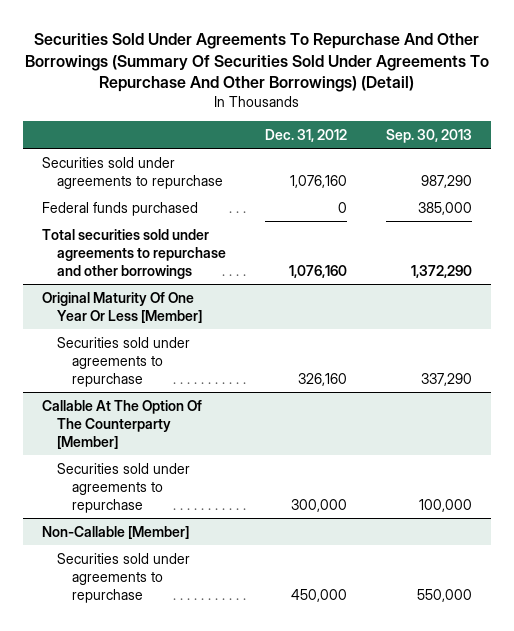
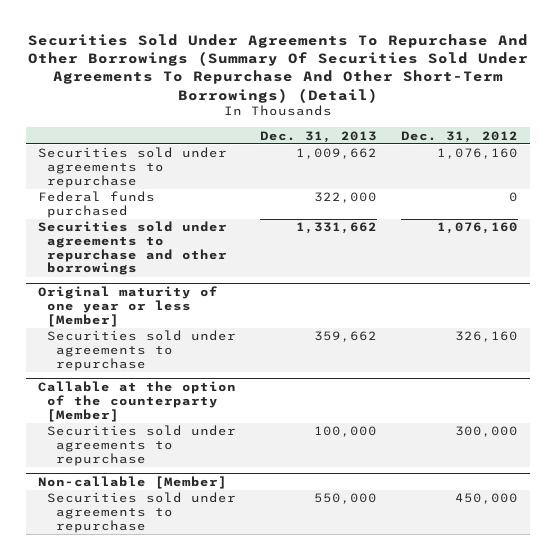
- Securities Sold Under Agreements To Repurchase And Other Borrowings (Summary Of Securities Sold Under Agreements To Repurchase And Other Borrowings) (Detail)
+ Securities Sold Under Agreements To Repurchase And Other Borrowings (Summary Of Securities Sold Under Agreements To Repurchase And Other Short-Term Borrowings) (Detail)
- | Dec. 31, 2012 | Sep. 30, 2013
+ | Dec. 31, 2013 | Dec. 31, 2012
- Total securities sold under agreements to repurchase and other borrowings | 1,076,160 | 1,372,290
- Original Maturity Of One Year Or Less [Member]
+ Securities sold under agreements to repurchase and other borrowings | 1,331,662 | 1,076,160
+ Original maturity of one year or less [Member]
- Callable At The Option Of The Counterparty [Member]
+ Callable at the option of the counterparty [Member]
- Non-Callable [Member]
+ Non-callable [Member]

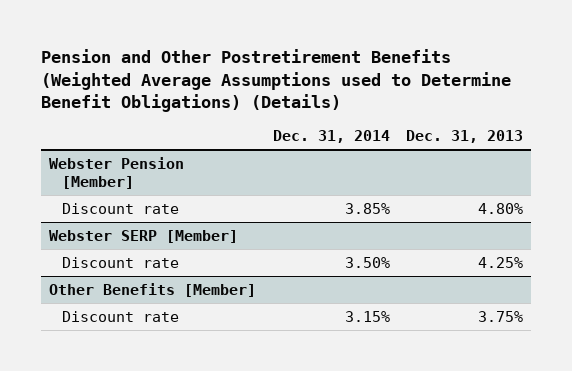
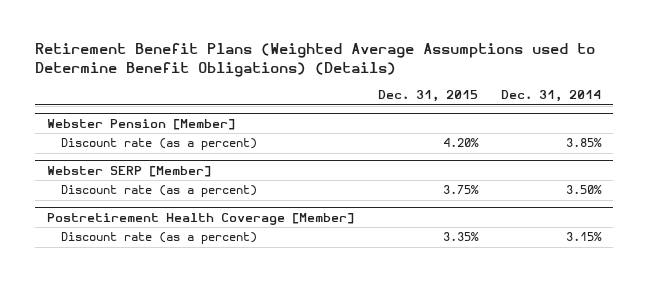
- Pension and Other Postretirement Benefits (Weighted Average Assumptions used to Determine Benefit Obligations) (Details)
+ Retirement Benefit Plans (Weighted Average Assumptions used to Determine Benefit Obligations) (Details)
- | Dec. 31, 2014 | Dec. 31, 2013
+ | Dec. 31, 2015 | Dec. 31, 2014
@ Webster Pension [Member]
- Discount rate | 3.85% | 4.80%
+ Discount rate (as a percent) | 4.20% | 3.85%
@ Webster SERP [Member]
- Discount rate | 3.50% | 4.25%
- Other Benefits [Member]
- Discount rate | 3.15% | 3.75%
@ Webster SERP [Member]
+ Discount rate (as a percent) | 3.75% | 3.50%
+ Postretirement Health Coverage [Member]
+ Discount rate (as a percent) | 3.35% | 3.15%

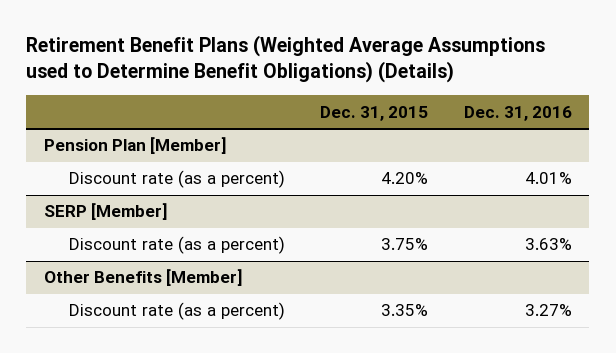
- | Dec. 31, 2015 | Dec. 31, 2014
+ | Dec. 31, 2015 | Dec. 31, 2016
- Webster Pension [Member]
+ Pension Plan [Member]
- Webster SERP [Member]
+ SERP [Member]
- Postretirement Health Coverage [Member]
+ Other Benefits [Member]

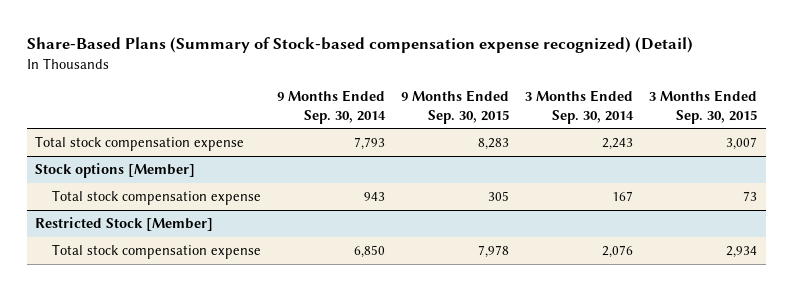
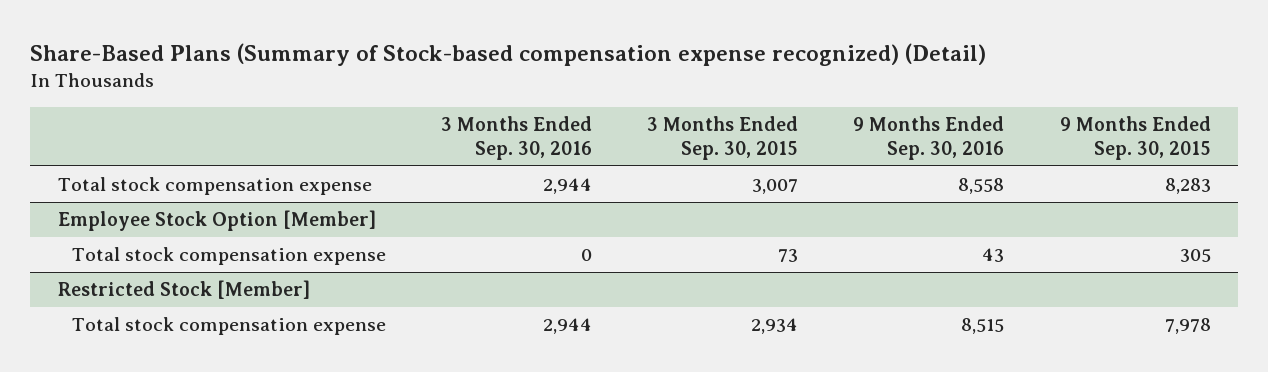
- | 9 Months Ended Sep. 30, 2014 | 9 Months Ended Sep. 30, 2015 | 3 Months Ended Sep. 30, 2014 | 3 Months Ended Sep. 30, 2015
+ | 3 Months Ended Sep. 30, 2016 | 3 Months Ended Sep. 30, 2015 | 9 Months Ended Sep. 30, 2016 | 9 Months Ended Sep. 30, 2015
- Stock options [Member]
+ Employee Stock Option [Member]

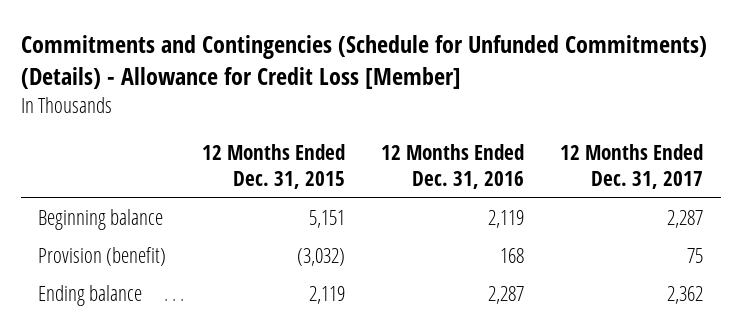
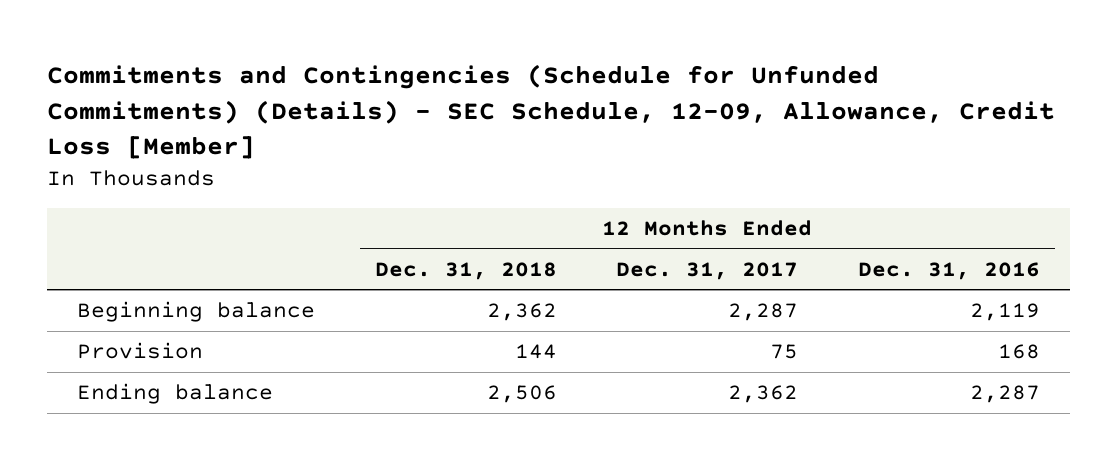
- Commitments and Contingencies (Schedule for Unfunded Commitments) (Details) - Allowance for Credit Loss [Member]
+ Commitments and Contingencies (Schedule for Unfunded Commitments) (Details) - SEC Schedule, 12-09, Allowance, Credit Loss [Member]
- | 12 Months Ended Dec. 31, 2015 | 12 Months Ended Dec. 31, 2016 | 12 Months Ended Dec. 31, 2017
+ | 12 Months Ended Dec. 31, 2018 | 12 Months Ended Dec. 31, 2017 | 12 Months Ended Dec. 31, 2016
- Provision (benefit) | (3,032) | 168 | 75
+ Provision | 144 | 75 | 168

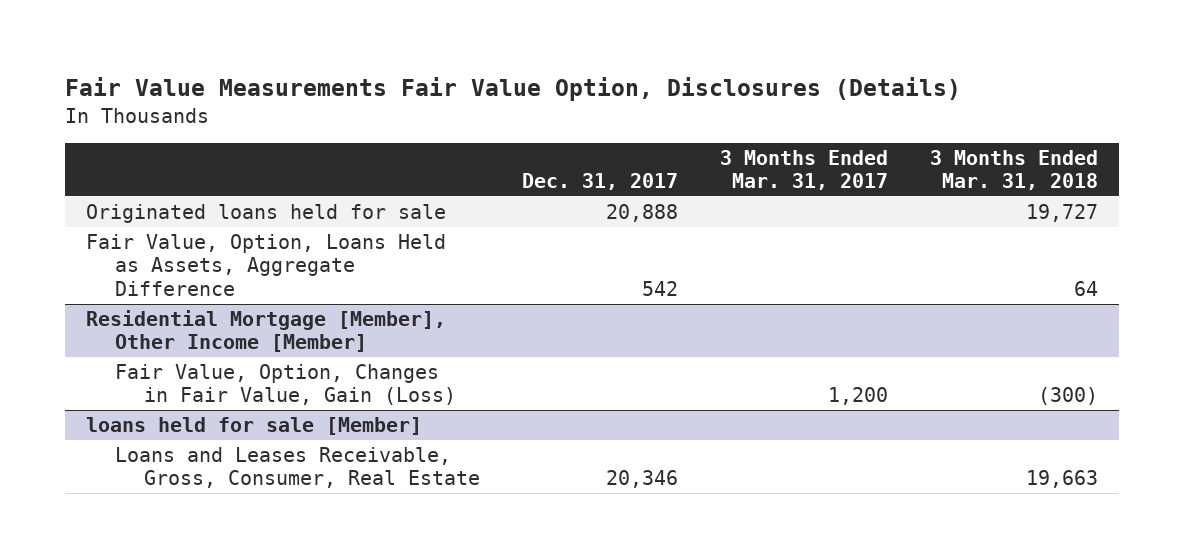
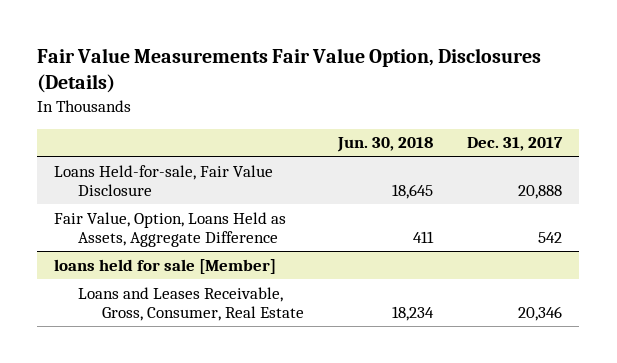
- | Dec. 31, 2017 | 3 Months Ended Mar. 31, 2017 | 3 Months Ended Mar. 31, 2018
+ | Jun. 30, 2018 | Dec. 31, 2017
- Originated loans held for sale | 20,888 | | 19,727
+ Loans Held-for-sale, Fair Value Disclosure | 18,645 | 20,888
- Residential Mortgage [Member], Other Income [Member]
- Fair Value, Option, Changes in Fair Value, Gain (Loss) | | 1,200 | (300)

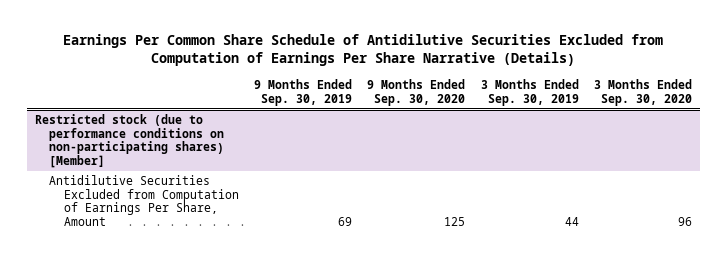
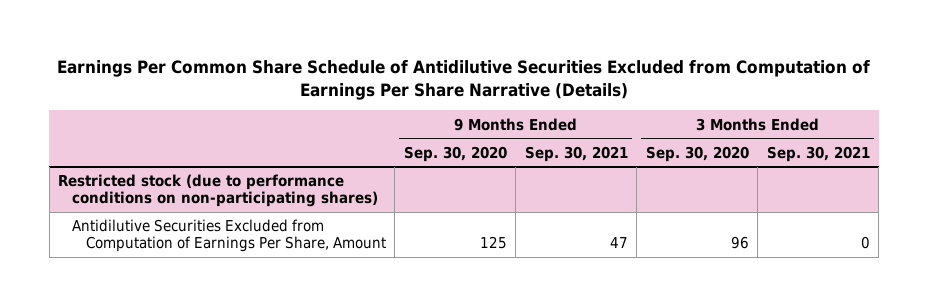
- | 9 Months Ended Sep. 30, 2019 | 9 Months Ended Sep. 30, 2020 | 3 Months Ended Sep. 30, 2019 | 3 Months Ended Sep. 30, 2020
+ | 9 Months Ended Sep. 30, 2020 | 9 Months Ended Sep. 30, 2021 | 3 Months Ended Sep. 30, 2020 | 3 Months Ended Sep. 30, 2021
- Restricted stock (due to performance conditions on non-participating shares) [Member]
+ Restricted stock (due to performance conditions on non-participating shares)

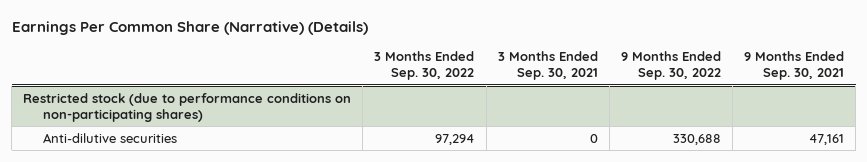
- Earnings Per Common Share Schedule of Antidilutive Securities Excluded from Computation of Earnings Per Share Narrative (Details)
+ Earnings Per Common Share (Narrative) (Details)
- | 9 Months Ended Sep. 30, 2020 | 9 Months Ended Sep. 30, 2021 | 3 Months Ended Sep. 30, 2020 | 3 Months Ended Sep. 30, 2021
+ | 3 Months Ended Sep. 30, 2022 | 3 Months Ended Sep. 30, 2021 | 9 Months Ended Sep. 30, 2022 | 9 Months Ended Sep. 30, 2021
@ Restricted stock (due to performance conditions on non-participating shares)
- Antidilutive Securities Excluded from Computation of Earnings Per Share, Amount | 125 | 47 | 96 | 0
+ Anti-dilutive securities | 97,294 | 0 | 330,688 | 47,161

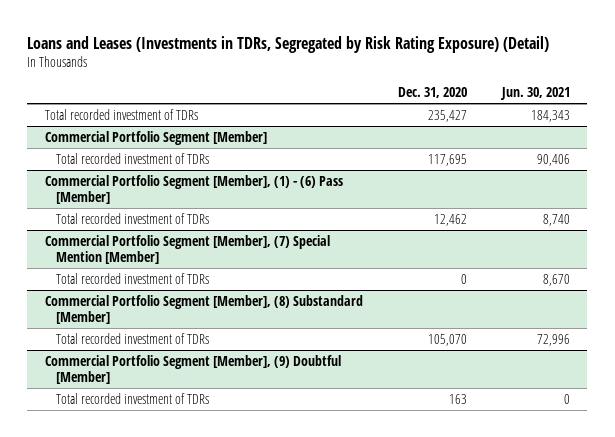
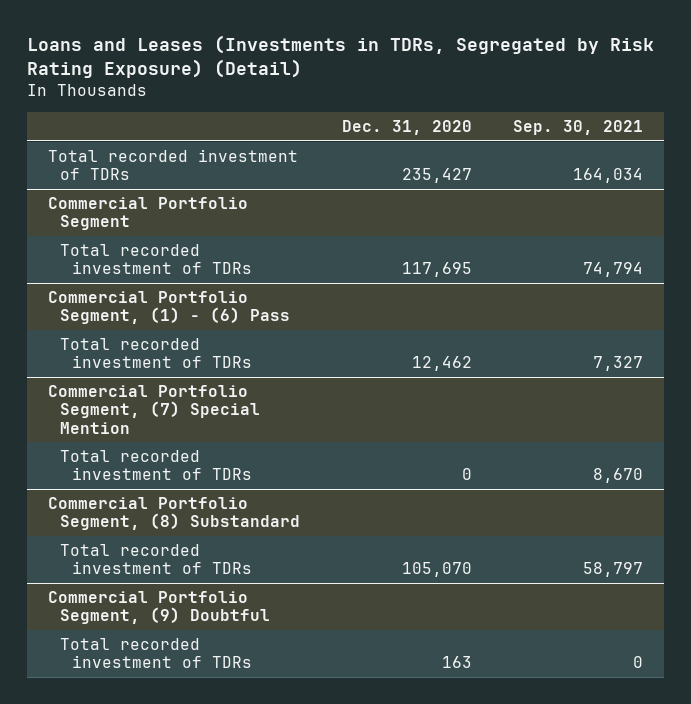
- | Dec. 31, 2020 | Jun. 30, 2021
+ | Dec. 31, 2020 | Sep. 30, 2021
- Commercial Portfolio Segment [Member]
+ Commercial Portfolio Segment
- Commercial Portfolio Segment [Member], (1) - (6) Pass [Member]
+ Commercial Portfolio Segment, (1) - (6) Pass
- Commercial Portfolio Segment [Member], (7) Special Mention [Member]
+ Commercial Portfolio Segment, (7) Special Mention
- Commercial Portfolio Segment [Member], (8) Substandard [Member]
+ Commercial Portfolio Segment, (8) Substandard
- Commercial Portfolio Segment [Member], (9) Doubtful [Member]
+ Commercial Portfolio Segment, (9) Doubtful

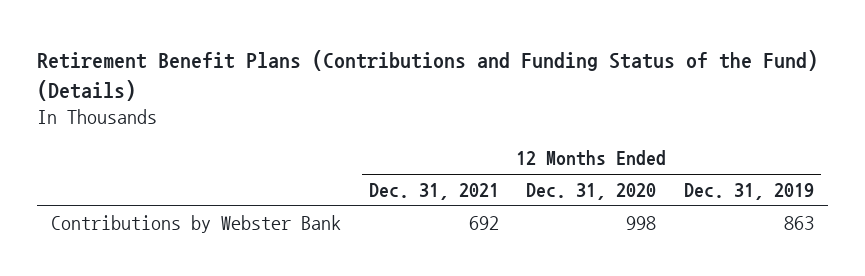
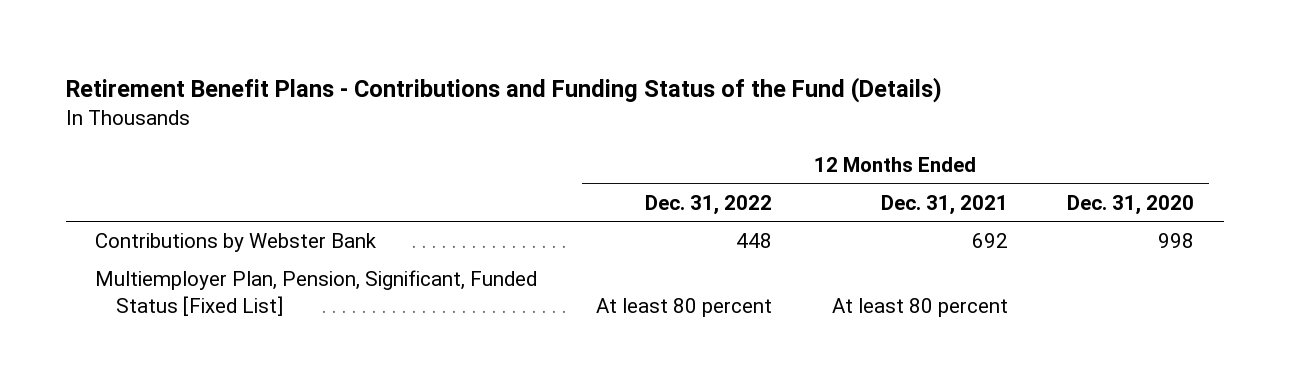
- Retirement Benefit Plans (Contributions and Funding Status of the Fund) (Details)
+ Retirement Benefit Plans - Contributions and Funding Status of the Fund (Details)
- | 12 Months Ended Dec. 31, 2021 | 12 Months Ended Dec. 31, 2020 | 12 Months Ended Dec. 31, 2019
+ | 12 Months Ended Dec. 31, 2022 | 12 Months Ended Dec. 31, 2021 | 12 Months Ended Dec. 31, 2020
+ Multiemployer Plan, Pension, Significant, Funded Status [Fixed List] | At least 80 percent | At least 80 percent |

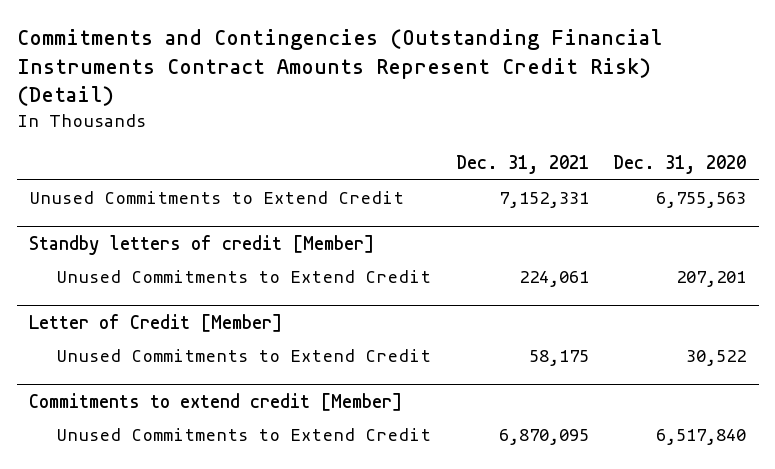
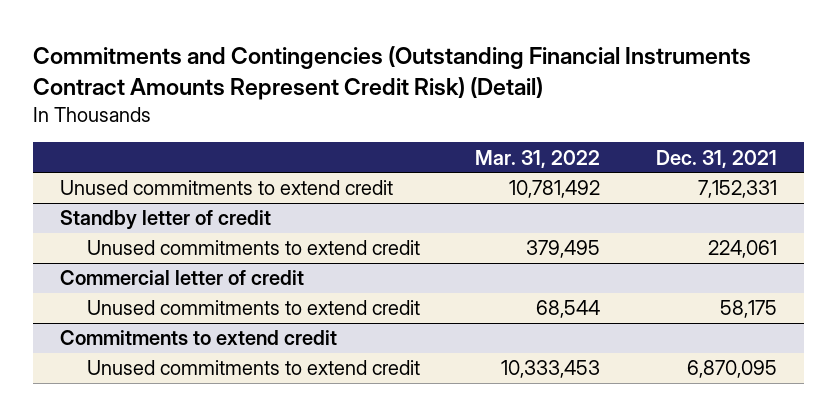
- | Dec. 31, 2021 | Dec. 31, 2020
+ | Mar. 31, 2022 | Dec. 31, 2021
- Unused Commitments to Extend Credit | 7,152,331 | 6,755,563
- Standby letters of credit [Member]
- Unused Commitments to Extend Credit | 224,061 | 207,201
- Letter of Credit [Member]
- Unused Commitments to Extend Credit | 58,175 | 30,522
- Commitments to extend credit [Member]
- Unused Commitments to Extend Credit | 6,870,095 | 6,517,840
+ Unused commitments to extend credit | 10,781,492 | 7,152,331
+ Standby letter of credit
+ Unused commitments to extend credit | 379,495 | 224,061
+ Commercial letter of credit
+ Unused commitments to extend credit | 68,544 | 58,175
+ Commitments to extend credit
+ Unused commitments to extend credit | 10,333,453 | 6,870,095

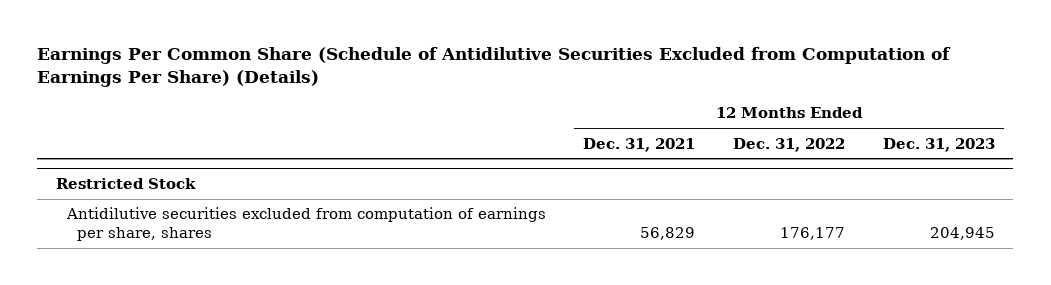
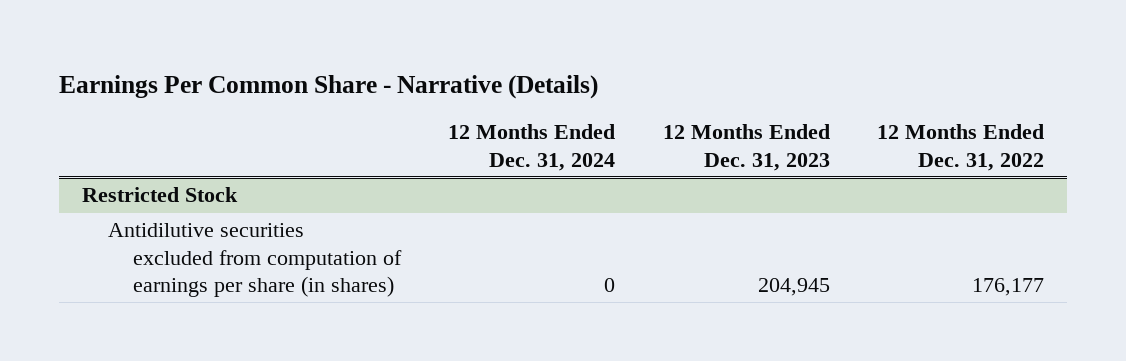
- Earnings Per Common Share (Schedule of Antidilutive Securities Excluded from Computation of Earnings Per Share) (Details)
+ Earnings Per Common Share - Narrative (Details)
- | 12 Months Ended Dec. 31, 2021 | 12 Months Ended Dec. 31, 2022 | 12 Months Ended Dec. 31, 2023
+ | 12 Months Ended Dec. 31, 2024 | 12 Months Ended Dec. 31, 2023 | 12 Months Ended Dec. 31, 2022
@ Restricted Stock
- Antidilutive securities excluded from computation of earnings per share, shares | 56,829 | 176,177 | 204,945
+ Antidilutive securities excluded from computation of earnings per share (in shares) | 0 | 204,945 | 176,177

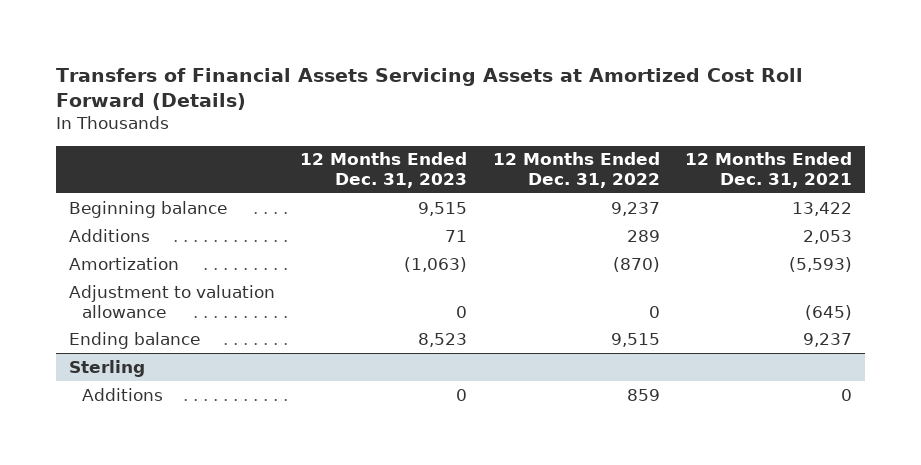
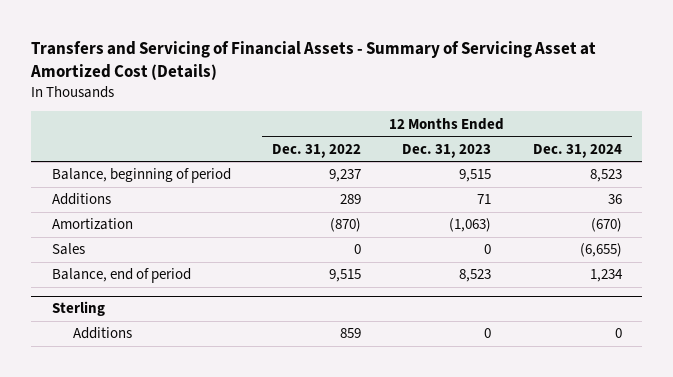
- Transfers of Financial Assets Servicing Assets at Amortized Cost Roll Forward (Details)
+ Transfers and Servicing of Financial Assets - Summary of Servicing Asset at Amortized Cost (Details)
- | 12 Months Ended Dec. 31, 2023 | 12 Months Ended Dec. 31, 2022 | 12 Months Ended Dec. 31, 2021
+ | 12 Months Ended Dec. 31, 2022 | 12 Months Ended Dec. 31, 2023 | 12 Months Ended Dec. 31, 2024
- Beginning balance | 9,515 | 9,237 | 13,422
+ Balance, beginning of period | 9,237 | 9,515 | 8,523
- Adjustment to valuation allowance | 0 | 0 | (645)
- Ending balance | 8,523 | 9,515 | 9,237
+ Sales | 0 | 0 | (6,655)
+ Balance, end of period | 9,515 | 8,523 | 1,234

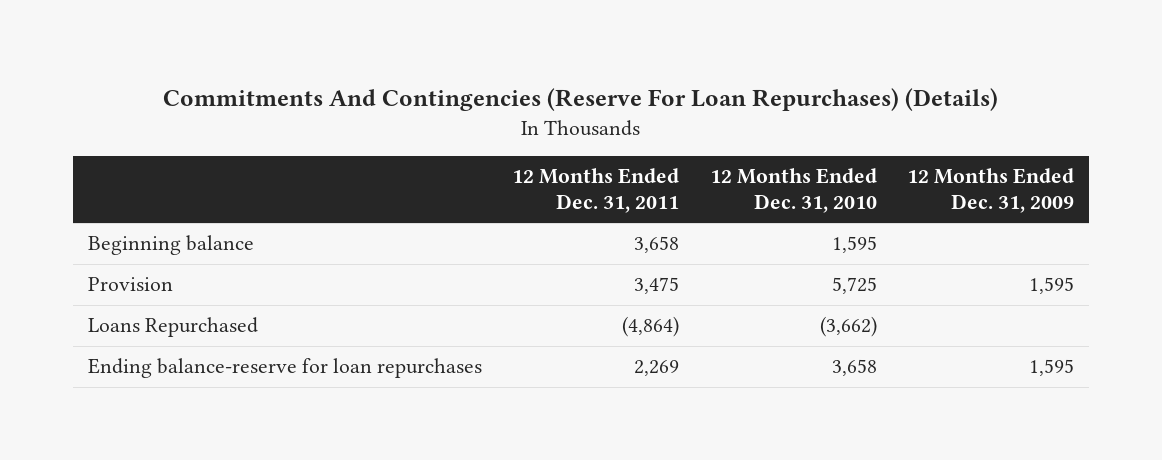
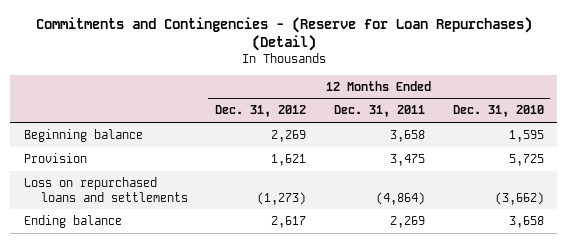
- Commitments And Contingencies (Reserve For Loan Repurchases) (Details)
+ Commitments and Contingencies - (Reserve for Loan Repurchases) (Detail)
- | 12 Months Ended Dec. 31, 2011 | 12 Months Ended Dec. 31, 2010 | 12 Months Ended Dec. 31, 2009
+ | 12 Months Ended Dec. 31, 2012 | 12 Months Ended Dec. 31, 2011 | 12 Months Ended Dec. 31, 2010
- Loans Repurchased | (4,864) | (3,662) |
- Ending balance-reserve for loan repurchases | 2,269 | 3,658 | 1,595
+ Loss on repurchased loans and settlements | (1,273) | (4,864) | (3,662)
+ Ending balance | 2,617 | 2,269 | 3,658

